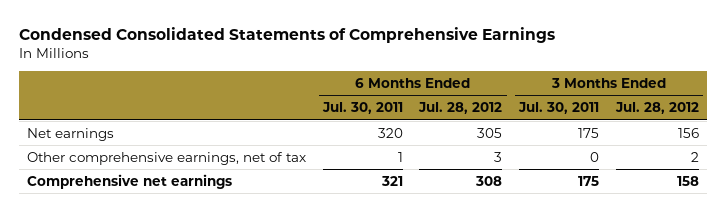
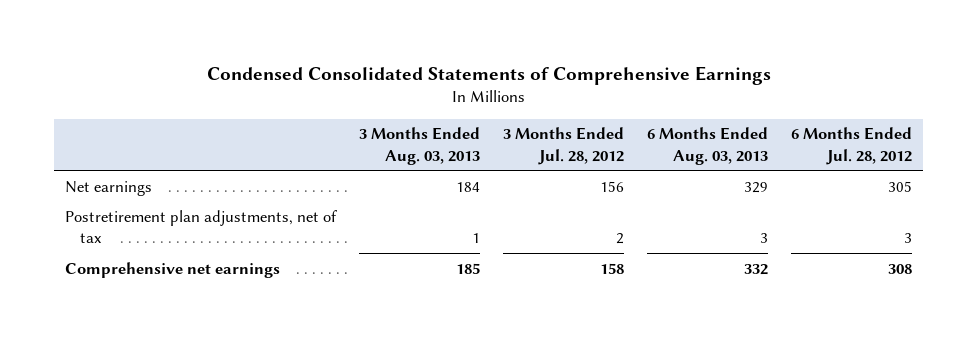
- | 6 Months Ended Jul. 30, 2011 | 6 Months Ended Jul. 28, 2012 | 3 Months Ended Jul. 30, 2011 | 3 Months Ended Jul. 28, 2012
+ | 3 Months Ended Aug. 03, 2013 | 3 Months Ended Jul. 28, 2012 | 6 Months Ended Aug. 03, 2013 | 6 Months Ended Jul. 28, 2012
- Other comprehensive earnings, net of tax | 1 | 3 | 0 | 2
+ Postretirement plan adjustments, net of tax | 1 | 2 | 3 | 3

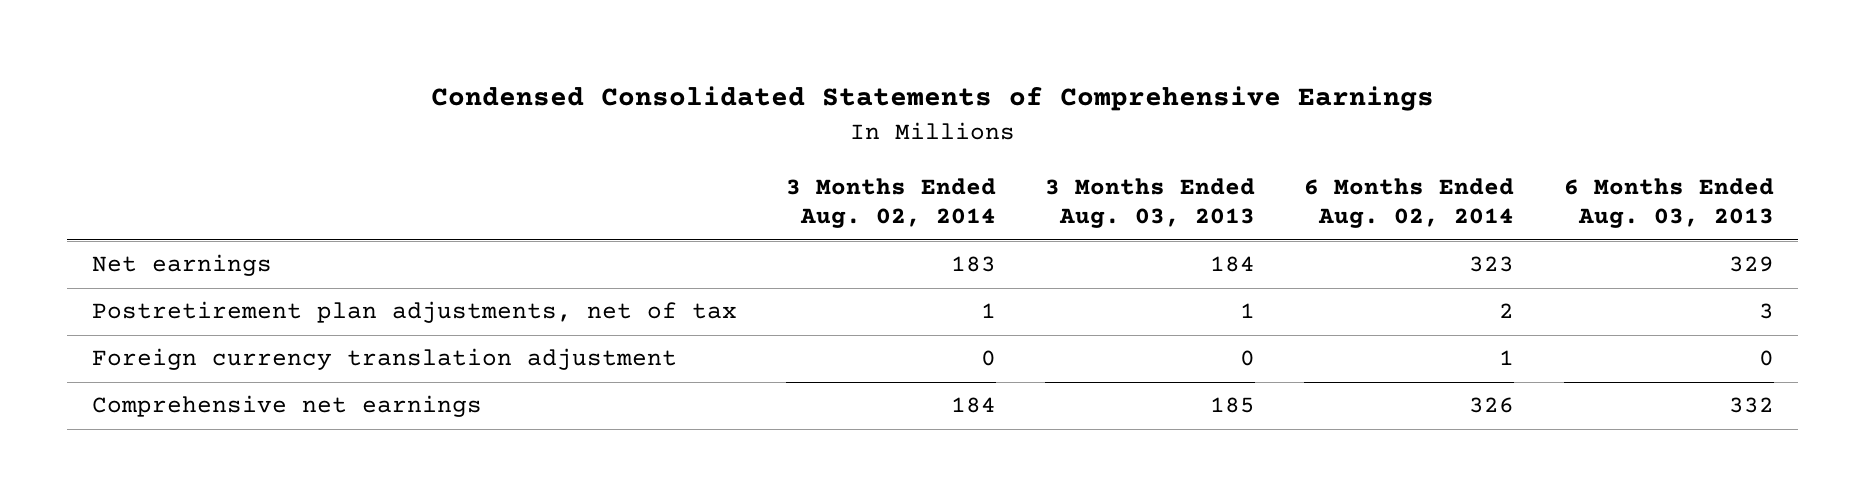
- | 3 Months Ended Aug. 03, 2013 | 3 Months Ended Jul. 28, 2012 | 6 Months Ended Aug. 03, 2013 | 6 Months Ended Jul. 28, 2012
+ | 3 Months Ended Aug. 02, 2014 | 3 Months Ended Aug. 03, 2013 | 6 Months Ended Aug. 02, 2014 | 6 Months Ended Aug. 03, 2013
+ Foreign currency translation adjustment | 0 | 0 | 1 | 0

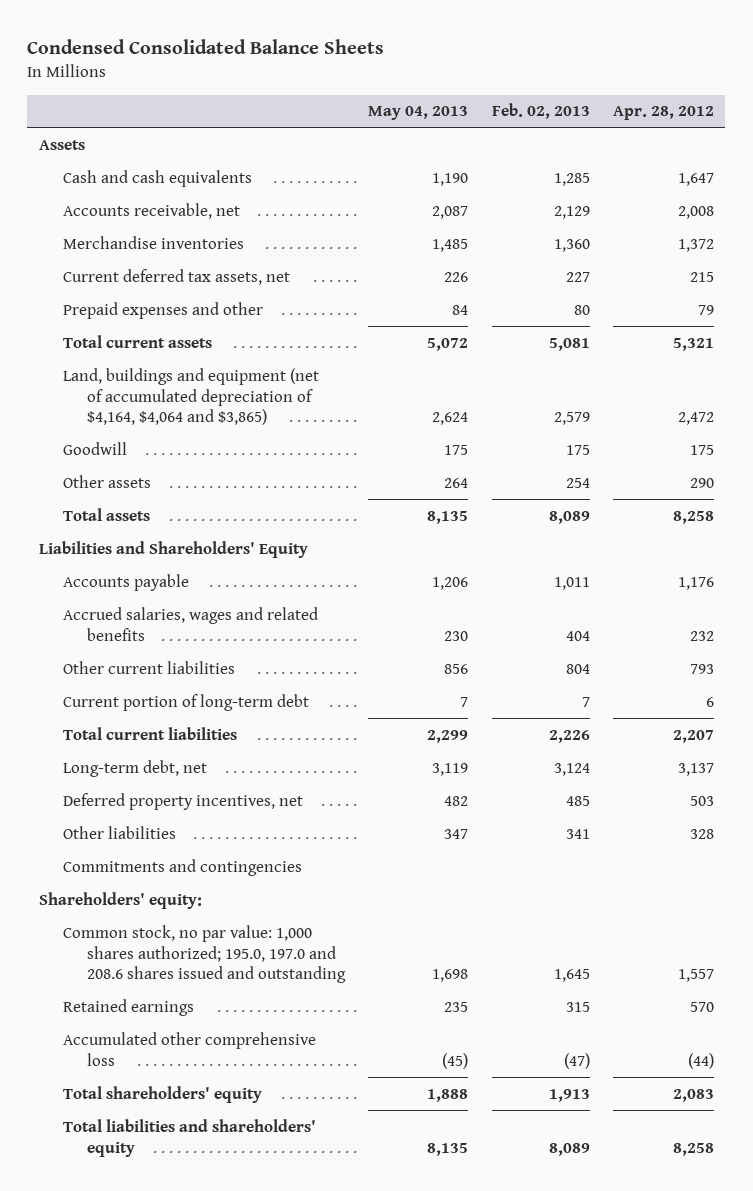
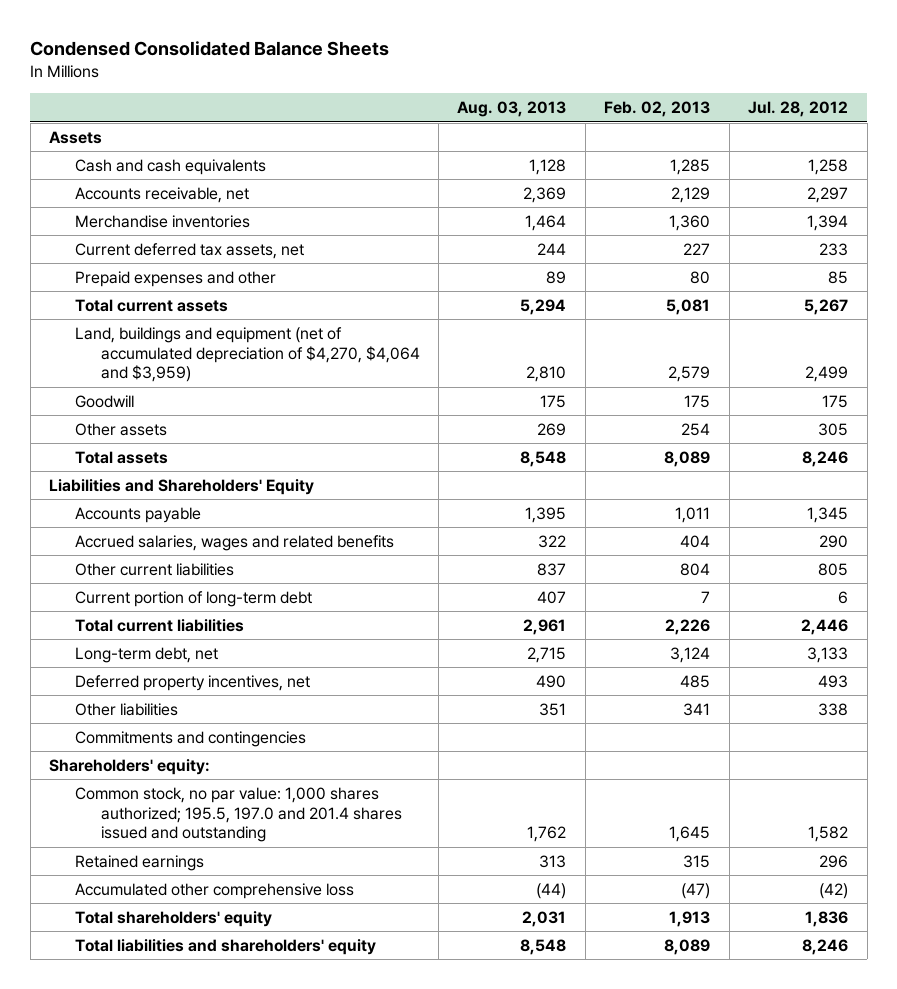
- | May 04, 2013 | Feb. 02, 2013 | Apr. 28, 2012
+ | Aug. 03, 2013 | Feb. 02, 2013 | Jul. 28, 2012
- Land, buildings and equipment (net of accumulated depreciation of $4,164, $4,064 and $3,865) | 2,624 | 2,579 | 2,472
+ Land, buildings and equipment (net of accumulated depreciation of $4,270, $4,064 and $3,959) | 2,810 | 2,579 | 2,499
- Common stock, no par value: 1,000 shares authorized; 195.0, 197.0 and 208.6 shares issued and outstanding | 1,698 | 1,645 | 1,557
+ Common stock, no par value: 1,000 shares authorized; 195.5, 197.0 and 201.4 shares issued and outstanding | 1,762 | 1,645 | 1,582

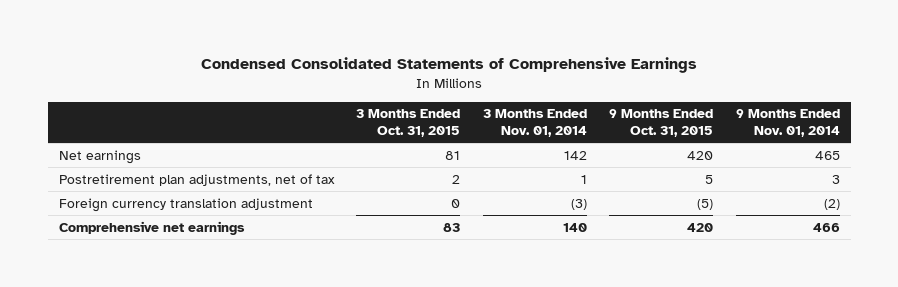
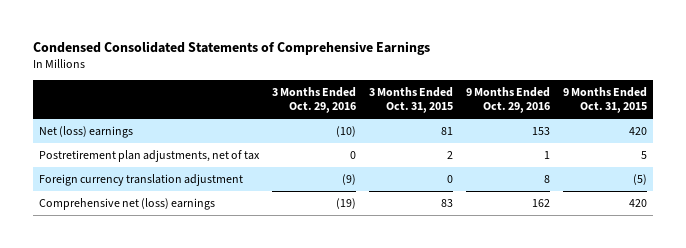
- | 3 Months Ended Oct. 31, 2015 | 3 Months Ended Nov. 01, 2014 | 9 Months Ended Oct. 31, 2015 | 9 Months Ended Nov. 01, 2014
+ | 3 Months Ended Oct. 29, 2016 | 3 Months Ended Oct. 31, 2015 | 9 Months Ended Oct. 29, 2016 | 9 Months Ended Oct. 31, 2015
- Net earnings | 81 | 142 | 420 | 465
+ Net (loss) earnings | (10) | 81 | 153 | 420
- Comprehensive net earnings | 83 | 140 | 420 | 466
+ Comprehensive net (loss) earnings | (19) | 83 | 162 | 420

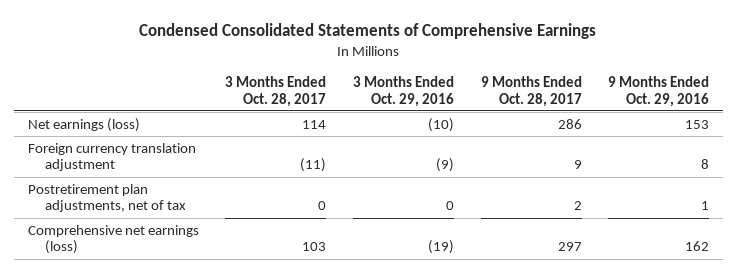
- | 3 Months Ended Oct. 29, 2016 | 3 Months Ended Oct. 31, 2015 | 9 Months Ended Oct. 29, 2016 | 9 Months Ended Oct. 31, 2015
+ | 3 Months Ended Oct. 28, 2017 | 3 Months Ended Oct. 29, 2016 | 9 Months Ended Oct. 28, 2017 | 9 Months Ended Oct. 29, 2016
- Net (loss) earnings | (10) | 81 | 153 | 420
+ Net earnings (loss) | 114 | (10) | 286 | 153
- Comprehensive net (loss) earnings | (19) | 83 | 162 | 420
moved down: Postretirement plan adjustments, net of tax | 0 | 0 | 2 | 1
+ Comprehensive net earnings (loss) | 103 | (19) | 297 | 162

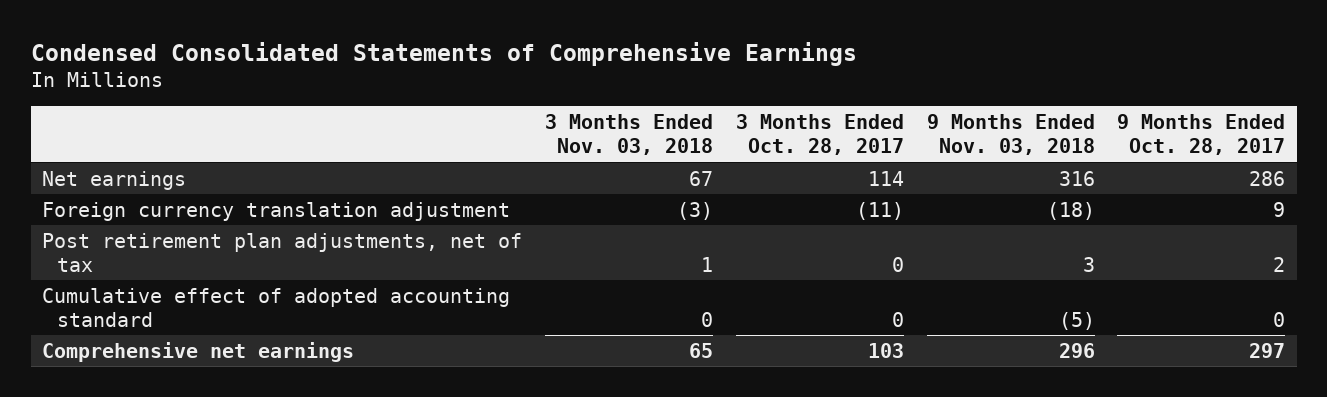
- | 3 Months Ended Oct. 28, 2017 | 3 Months Ended Oct. 29, 2016 | 9 Months Ended Oct. 28, 2017 | 9 Months Ended Oct. 29, 2016
+ | 3 Months Ended Nov. 03, 2018 | 3 Months Ended Oct. 28, 2017 | 9 Months Ended Nov. 03, 2018 | 9 Months Ended Oct. 28, 2017
- Net earnings (loss) | 114 | (10) | 286 | 153
+ Net earnings | 67 | 114 | 316 | 286
- Postretirement plan adjustments, net of tax | 0 | 0 | 2 | 1
- Comprehensive net earnings (loss) | 103 | (19) | 297 | 162
+ Post retirement plan adjustments, net of tax | 1 | 0 | 3 | 2
+ Cumulative effect of adopted accounting standard | 0 | 0 | (5) | 0
+ Comprehensive net earnings | 65 | 103 | 296 | 297

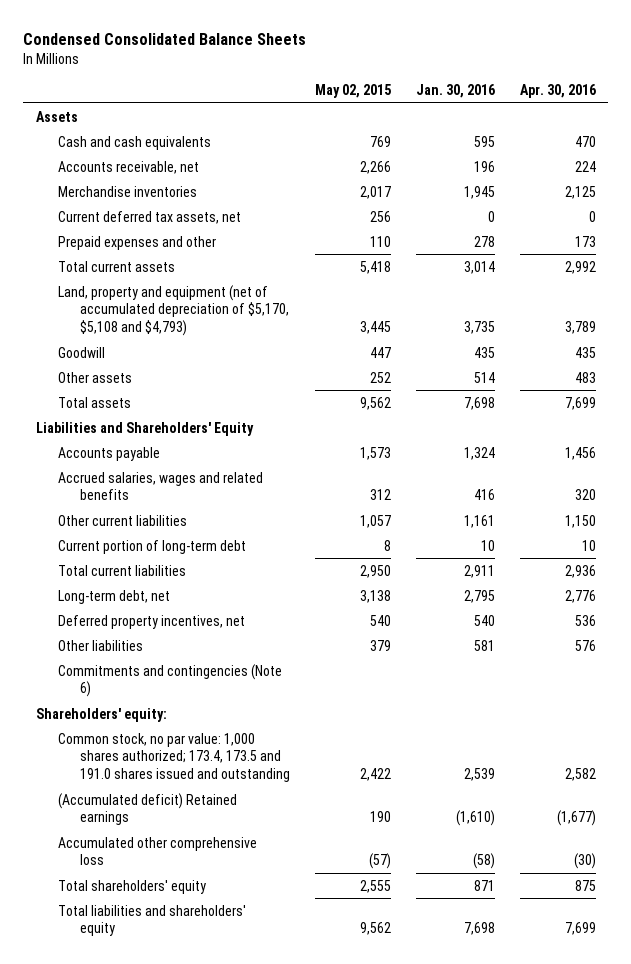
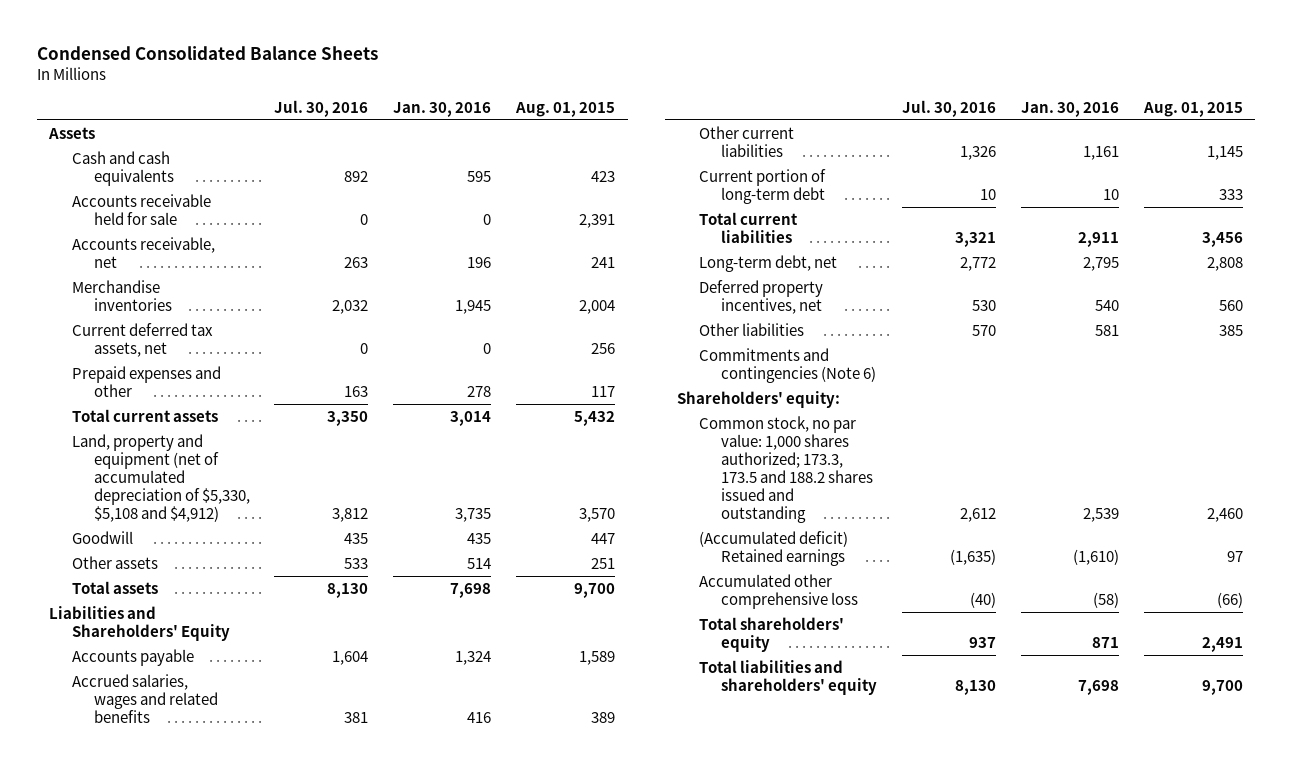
- | May 02, 2015 | Jan. 30, 2016 | Apr. 30, 2016
+ | Jul. 30, 2016 | Jan. 30, 2016 | Aug. 01, 2015
+ Accounts receivable held for sale | 0 | 0 | 2,391
- Land, property and equipment (net of accumulated depreciation of $5,170, $5,108 and $4,793) | 3,445 | 3,735 | 3,789
+ Land, property and equipment (net of accumulated depreciation of $5,330, $5,108 and $4,912) | 3,812 | 3,735 | 3,570
- Common stock, no par value: 1,000 shares authorized; 173.4, 173.5 and 191.0 shares issued and outstanding | 2,422 | 2,539 | 2,582
+ Common stock, no par value: 1,000 shares authorized; 173.3, 173.5 and 188.2 shares issued and outstanding | 2,612 | 2,539 | 2,460

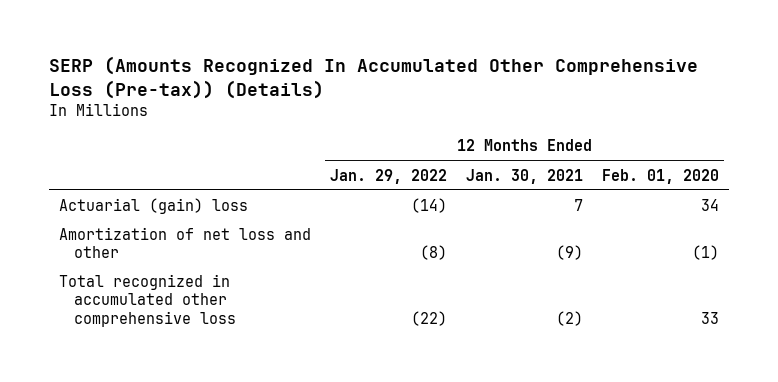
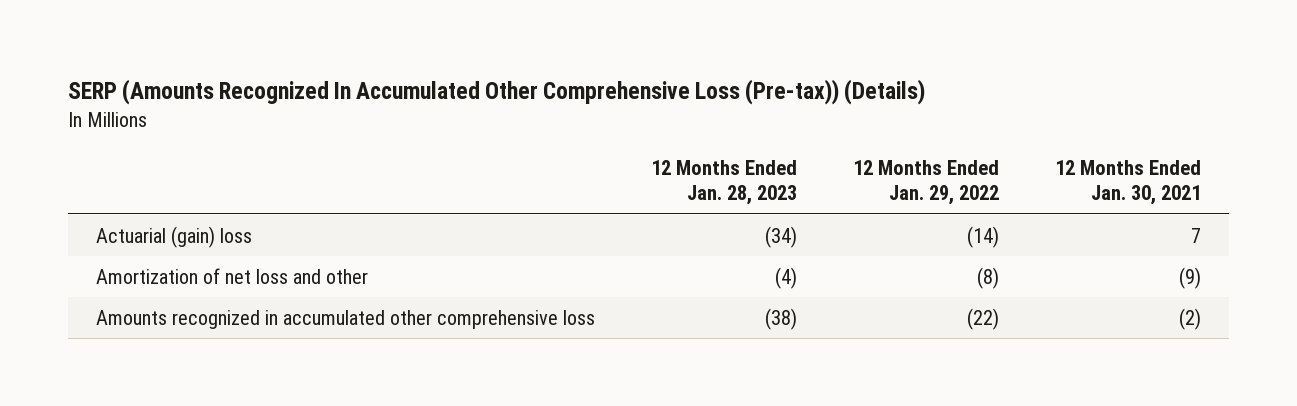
- | 12 Months Ended Jan. 29, 2022 | 12 Months Ended Jan. 30, 2021 | 12 Months Ended Feb. 01, 2020
+ | 12 Months Ended Jan. 28, 2023 | 12 Months Ended Jan. 29, 2022 | 12 Months Ended Jan. 30, 2021
- Total recognized in accumulated other comprehensive loss | (22) | (2) | 33
+ Amounts recognized in accumulated other comprehensive loss | (38) | (22) | (2)

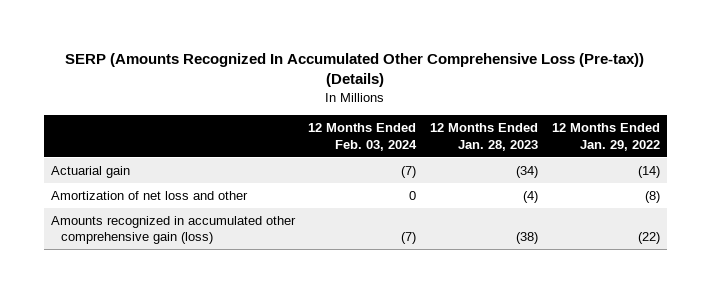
- | 12 Months Ended Jan. 28, 2023 | 12 Months Ended Jan. 29, 2022 | 12 Months Ended Jan. 30, 2021
+ | 12 Months Ended Feb. 03, 2024 | 12 Months Ended Jan. 28, 2023 | 12 Months Ended Jan. 29, 2022
- Actuarial (gain) loss | (34) | (14) | 7
+ Actuarial gain | (7) | (34) | (14)
- Amounts recognized in accumulated other comprehensive loss | (38) | (22) | (2)
+ Amounts recognized in accumulated other comprehensive gain (loss) | (7) | (38) | (22)

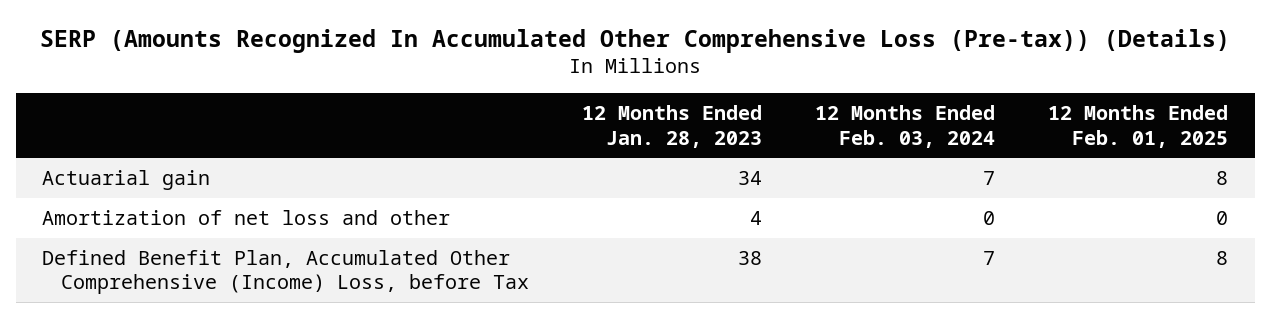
- | 12 Months Ended Feb. 03, 2024 | 12 Months Ended Jan. 28, 2023 | 12 Months Ended Jan. 29, 2022
+ | 12 Months Ended Jan. 28, 2023 | 12 Months Ended Feb. 03, 2024 | 12 Months Ended Feb. 01, 2025
- Actuarial gain | (7) | (34) | (14)
- Amortization of net loss and other | 0 | (4) | (8)
- Amounts recognized in accumulated other comprehensive gain (loss) | (7) | (38) | (22)
+ Actuarial gain | 34 | 7 | 8
+ Amortization of net loss and other | 4 | 0 | 0
+ Defined Benefit Plan, Accumulated Other Comprehensive (Income) Loss, before Tax | 38 | 7 | 8

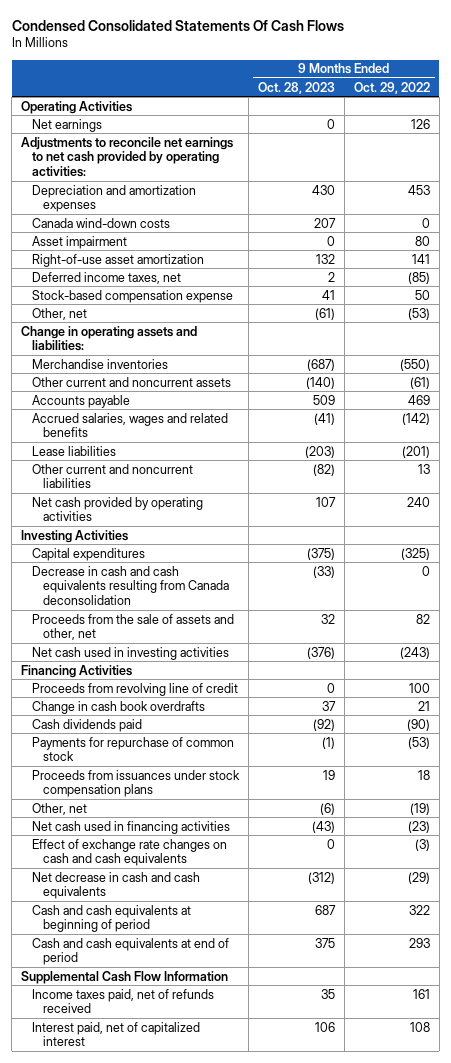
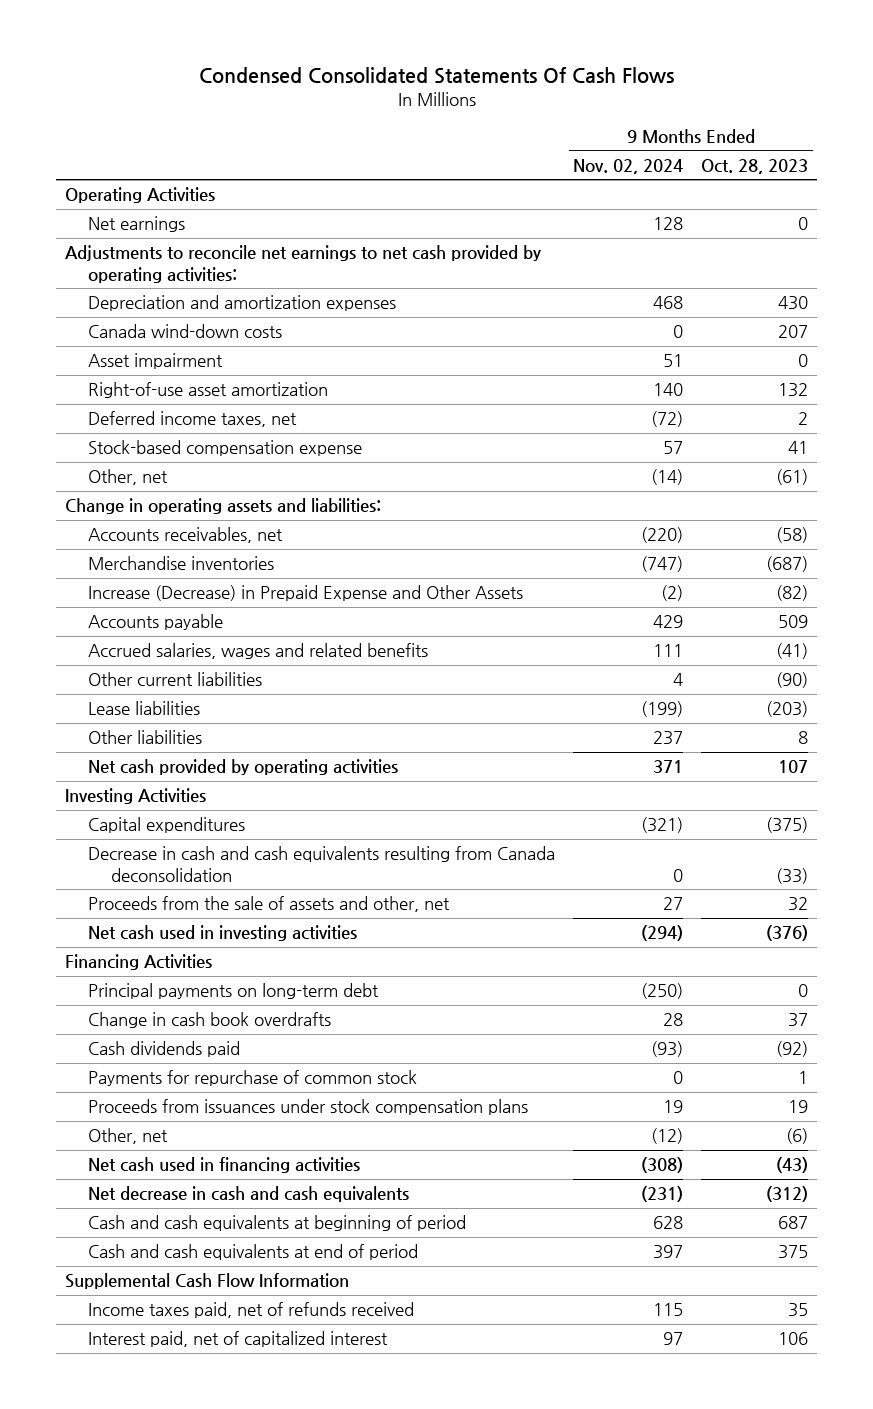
- | 9 Months Ended Oct. 28, 2023 | 9 Months Ended Oct. 29, 2022
+ | 9 Months Ended Nov. 02, 2024 | 9 Months Ended Oct. 28, 2023
+ Accounts receivables, net | (220) | (58)
- Other current and noncurrent assets | (140) | (61)
+ Increase (Decrease) in Prepaid Expense and Other Assets | (2) | (82)
+ Other current liabilities | 4 | (90)
- Other current and noncurrent liabilities | (82) | 13
+ Other liabilities | 237 | 8
- Proceeds from revolving line of credit | 0 | 100
+ Principal payments on long-term debt | (250) | 0
- Payments for repurchase of common stock | (1) | (53)
+ Payments for repurchase of common stock | 0 | 1
- Effect of exchange rate changes on cash and cash equivalents | 0 | (3)

